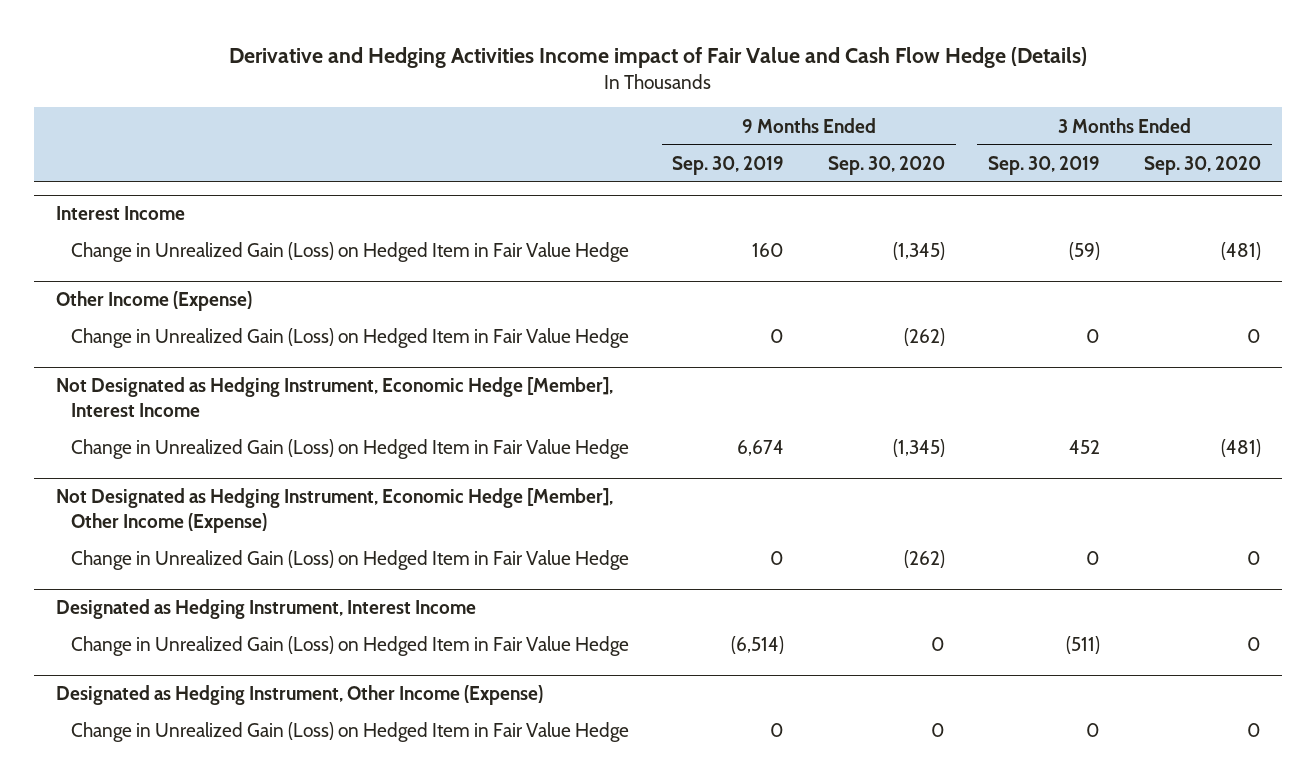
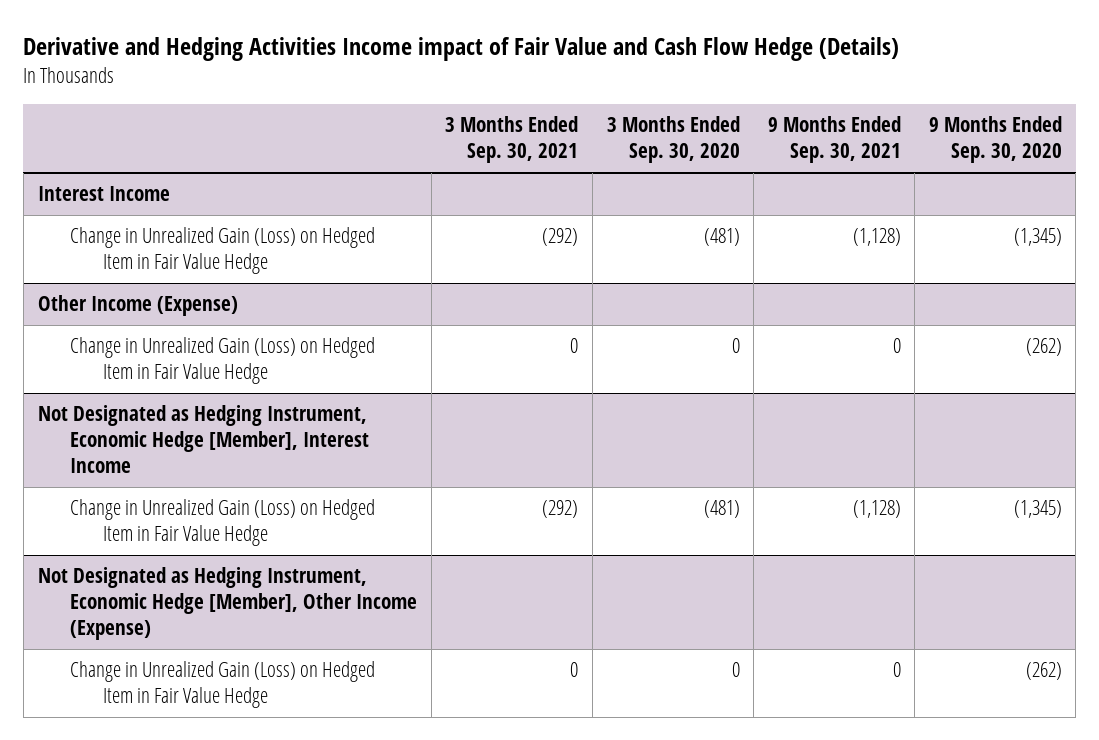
- | 9 Months Ended Sep. 30, 2019 | 9 Months Ended Sep. 30, 2020 | 3 Months Ended Sep. 30, 2019 | 3 Months Ended Sep. 30, 2020
+ | 3 Months Ended Sep. 30, 2021 | 3 Months Ended Sep. 30, 2020 | 9 Months Ended Sep. 30, 2021 | 9 Months Ended Sep. 30, 2020
- Designated as Hedging Instrument, Interest Income
- Change in Unrealized Gain (Loss) on Hedged Item in Fair Value Hedge | (6,514) | 0 | (511) | 0
- Designated as Hedging Instrument, Other Income (Expense)
- Change in Unrealized Gain (Loss) on Hedged Item in Fair Value Hedge | 0 | 0 | 0 | 0

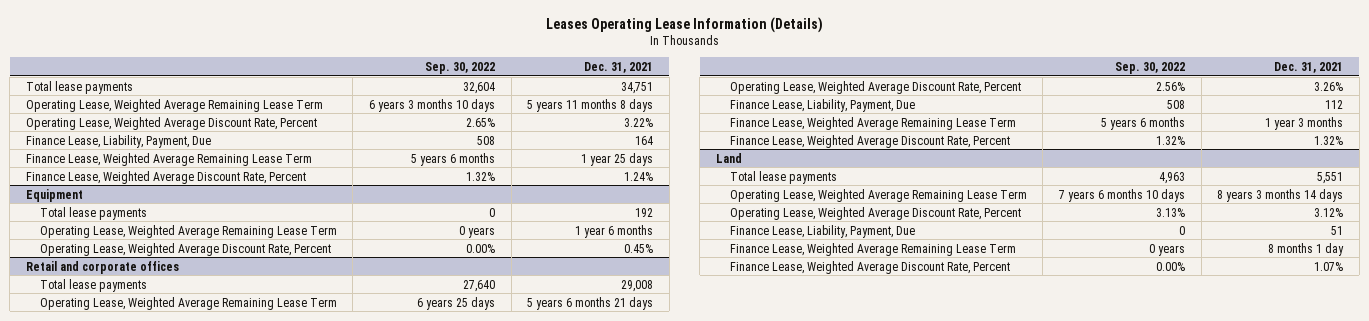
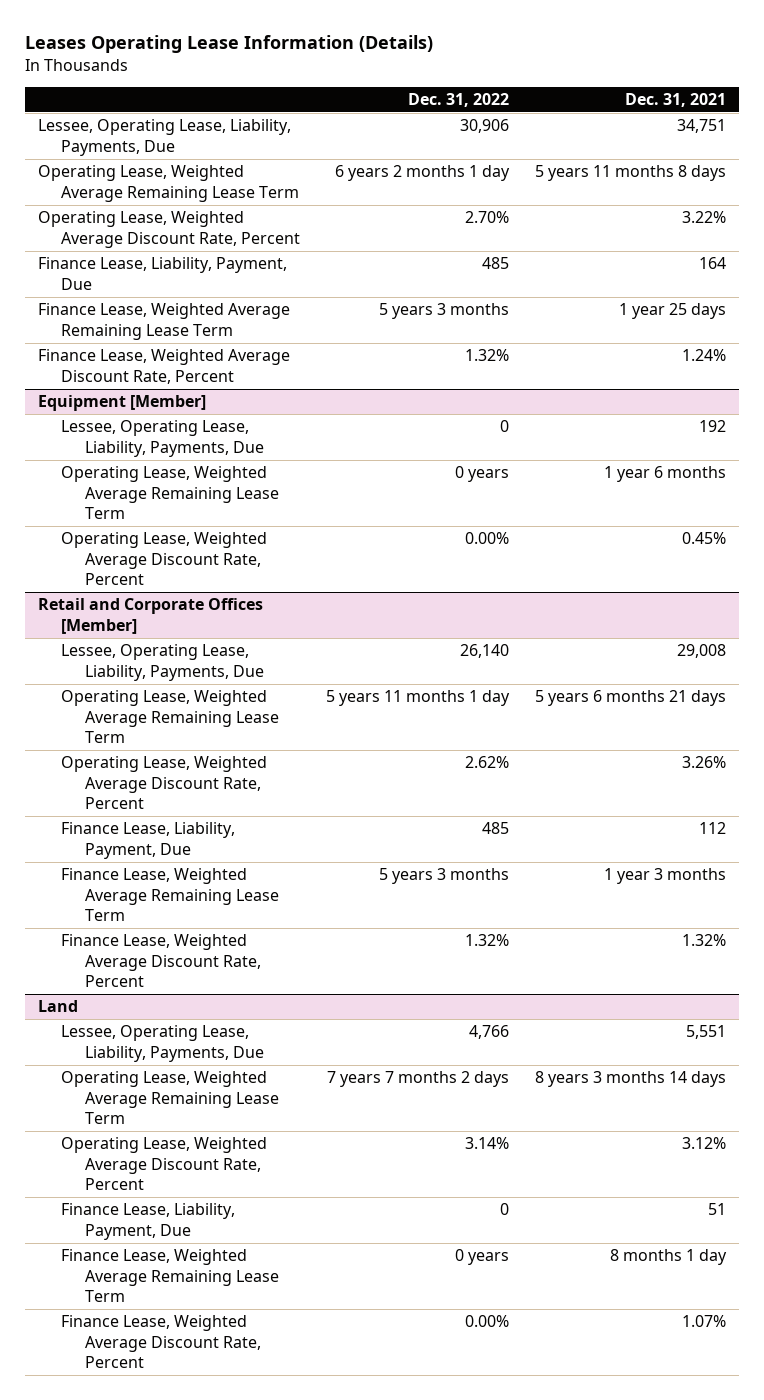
- | Sep. 30, 2022 | Dec. 31, 2021
+ | Dec. 31, 2022 | Dec. 31, 2021
- Total lease payments | 32,604 | 34,751
+ Lessee, Operating Lease, Liability, Payments, Due | 30,906 | 34,751
- Equipment
- Total lease payments | 0 | 192
+ Equipment [Member]
+ Lessee, Operating Lease, Liability, Payments, Due | 0 | 192
- Retail and corporate offices
- Total lease payments | 27,640 | 29,008
+ Retail and Corporate Offices [Member]
+ Lessee, Operating Lease, Liability, Payments, Due | 26,140 | 29,008
@ Land
- Total lease payments | 4,963 | 5,551
+ Lessee, Operating Lease, Liability, Payments, Due | 4,766 | 5,551

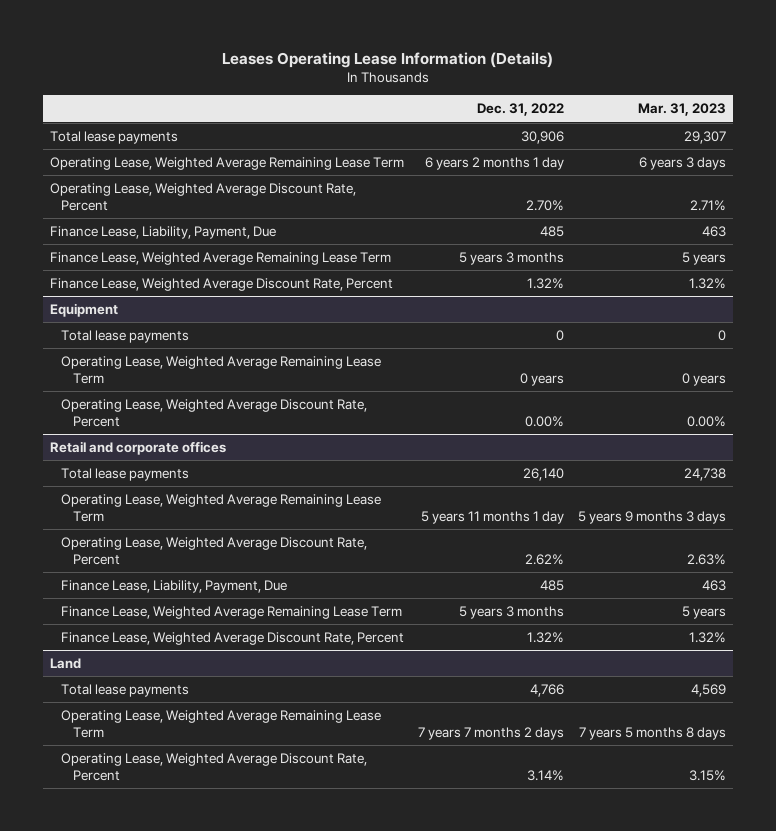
- | Dec. 31, 2022 | Dec. 31, 2021
+ | Dec. 31, 2022 | Mar. 31, 2023
- Lessee, Operating Lease, Liability, Payments, Due | 30,906 | 34,751
+ Total lease payments | 30,906 | 29,307
- Equipment [Member]
- Lessee, Operating Lease, Liability, Payments, Due | 0 | 192
+ Equipment
+ Total lease payments | 0 | 0
- Retail and Corporate Offices [Member]
- Lessee, Operating Lease, Liability, Payments, Due | 26,140 | 29,008
+ Retail and corporate offices
+ Total lease payments | 26,140 | 24,738
@ Land
- Lessee, Operating Lease, Liability, Payments, Due | 4,766 | 5,551
+ Total lease payments | 4,766 | 4,569
- Finance Lease, Liability, Payment, Due | 0 | 51
- Finance Lease, Weighted Average Remaining Lease Term | 0 years | 8 months 1 day
- Finance Lease, Weighted Average Discount Rate, Percent | 0.00% | 1.07%

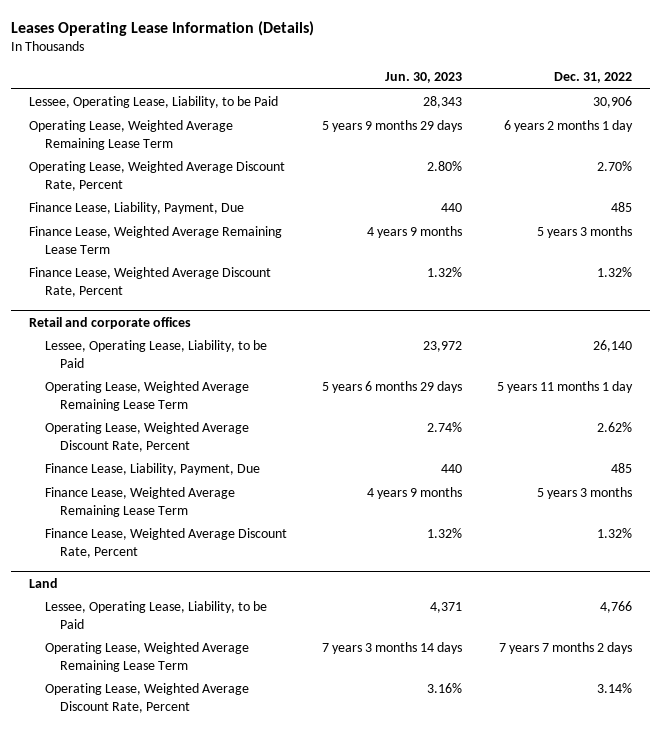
- | Dec. 31, 2022 | Mar. 31, 2023
+ | Jun. 30, 2023 | Dec. 31, 2022
- Total lease payments | 30,906 | 29,307
+ Lessee, Operating Lease, Liability, to be Paid | 28,343 | 30,906
- Equipment
- Total lease payments | 0 | 0
- Operating Lease, Weighted Average Remaining Lease Term | 0 years | 0 years
- Operating Lease, Weighted Average Discount Rate, Percent | 0.00% | 0.00%
@ Retail and corporate offices
- Total lease payments | 26,140 | 24,738
+ Lessee, Operating Lease, Liability, to be Paid | 23,972 | 26,140
@ Land
- Total lease payments | 4,766 | 4,569
+ Lessee, Operating Lease, Liability, to be Paid | 4,371 | 4,766

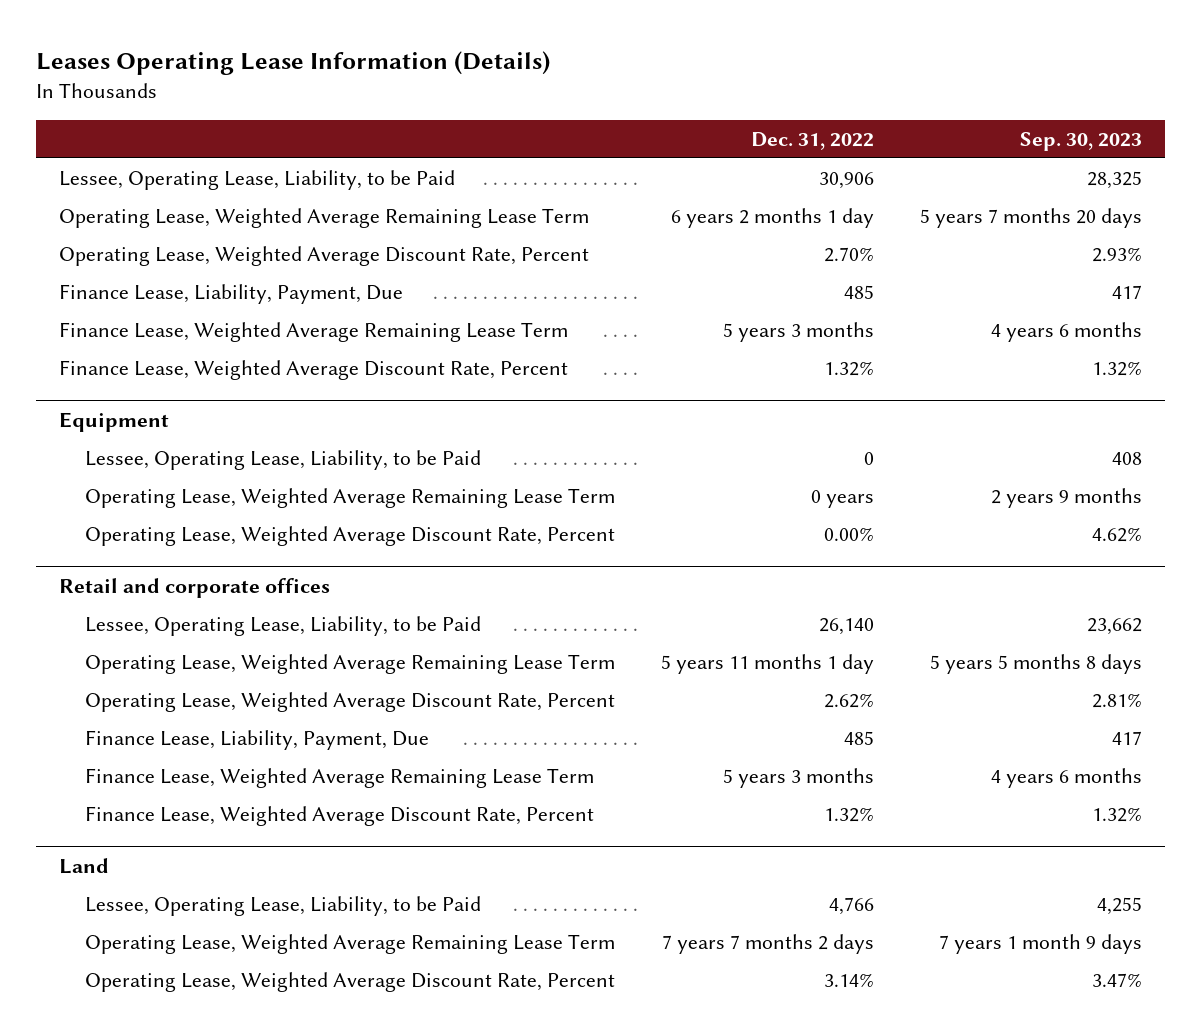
- | Jun. 30, 2023 | Dec. 31, 2022
+ | Dec. 31, 2022 | Sep. 30, 2023
+ Equipment
+ Lessee, Operating Lease, Liability, to be Paid | 0 | 408
+ Operating Lease, Weighted Average Remaining Lease Term | 0 years | 2 years 9 months
+ Operating Lease, Weighted Average Discount Rate, Percent | 0.00% | 4.62%

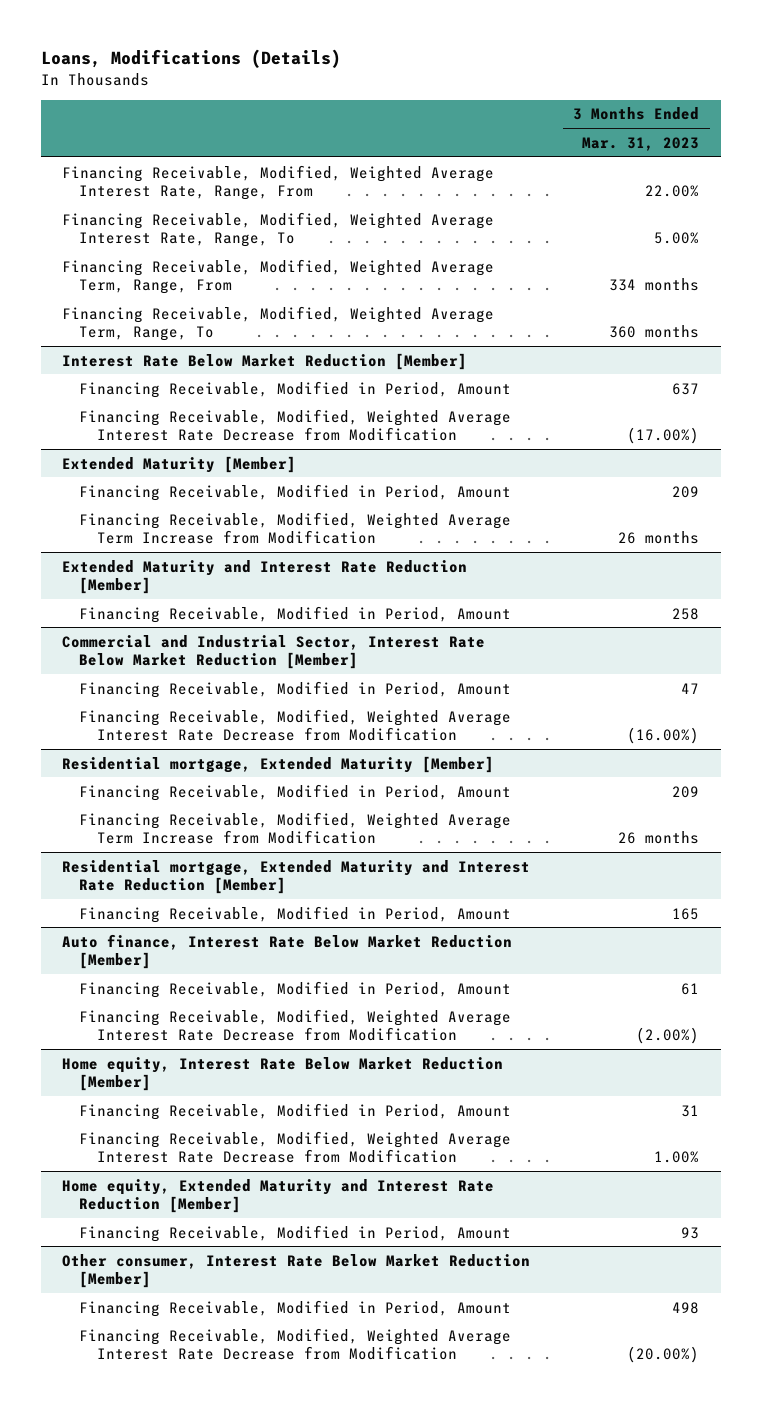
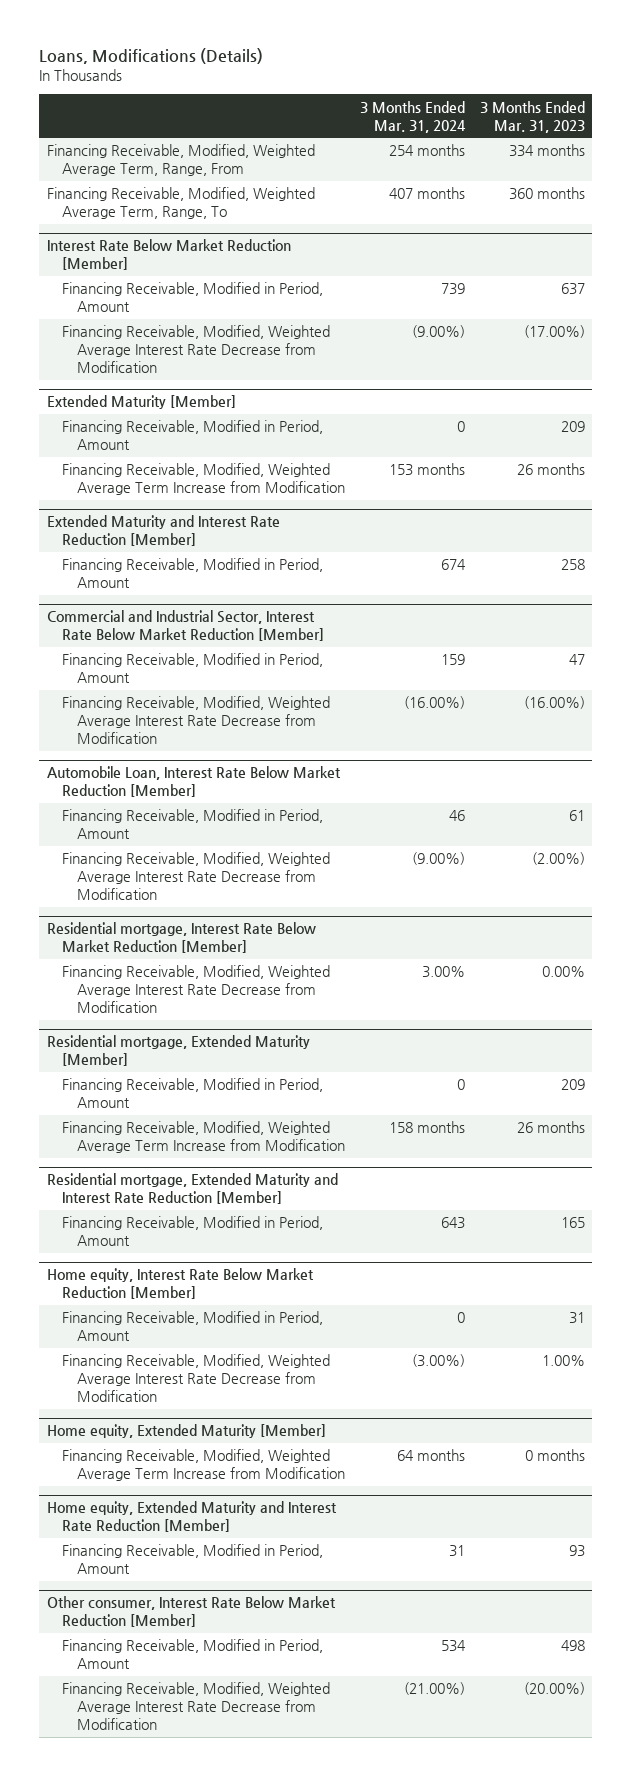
- | 3 Months Ended Mar. 31, 2023
+ | 3 Months Ended Mar. 31, 2024 | 3 Months Ended Mar. 31, 2023
- Financing Receivable, Modified, Weighted Average Interest Rate, Range, From | 22.00%
- Financing Receivable, Modified, Weighted Average Interest Rate, Range, To | 5.00%
+ Automobile Loan, Interest Rate Below Market Reduction [Member]
+ Financing Receivable, Modified in Period, Amount | 46 | 61
+ Financing Receivable, Modified, Weighted Average Interest Rate Decrease from Modification | (9.00%) | (2.00%)
+ Residential mortgage, Interest Rate Below Market Reduction [Member]
+ Financing Receivable, Modified, Weighted Average Interest Rate Decrease from Modification | 3.00% | 0.00%
- Auto finance, Interest Rate Below Market Reduction [Member]
- Financing Receivable, Modified in Period, Amount | 61
- Financing Receivable, Modified, Weighted Average Interest Rate Decrease from Modification | (2.00%)
+ Home equity, Extended Maturity [Member]
+ Financing Receivable, Modified, Weighted Average Term Increase from Modification | 64 months | 0 months

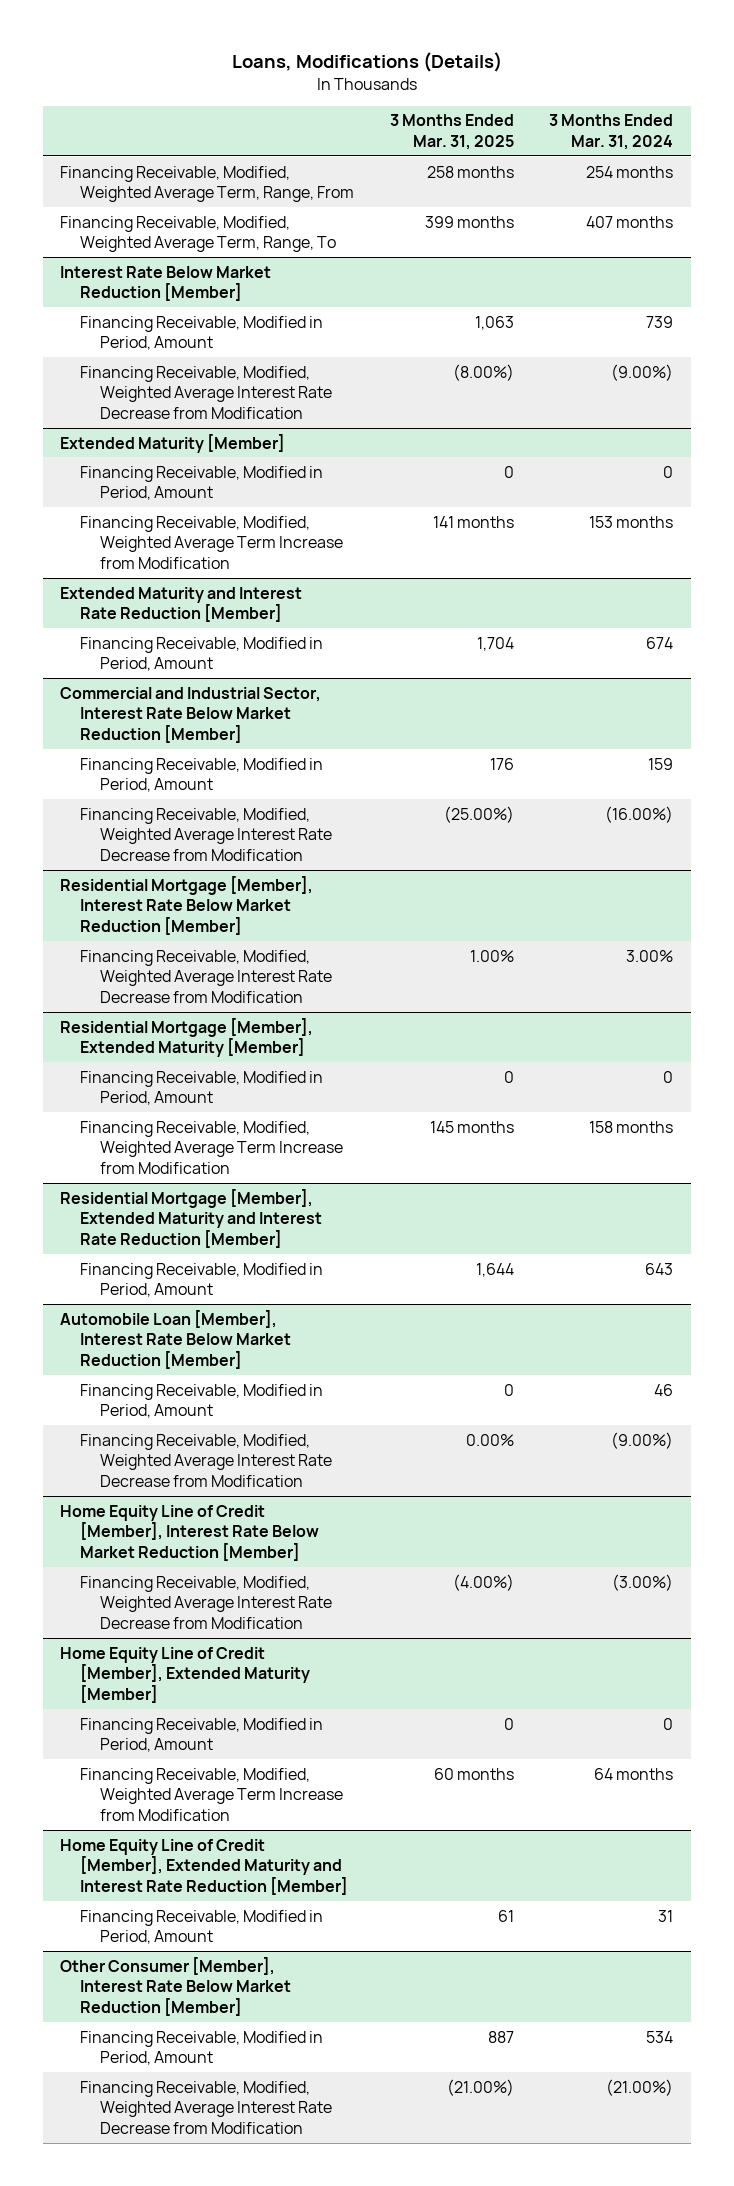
- | 3 Months Ended Mar. 31, 2024 | 3 Months Ended Mar. 31, 2023
+ | 3 Months Ended Mar. 31, 2025 | 3 Months Ended Mar. 31, 2024
- Automobile Loan, Interest Rate Below Market Reduction [Member]
- Financing Receivable, Modified in Period, Amount | 46 | 61
- Financing Receivable, Modified, Weighted Average Interest Rate Decrease from Modification | (9.00%) | (2.00%)
- Residential mortgage, Interest Rate Below Market Reduction [Member]
+ Residential Mortgage [Member], Interest Rate Below Market Reduction [Member]
- Residential mortgage, Extended Maturity [Member]
+ Residential Mortgage [Member], Extended Maturity [Member]
- Residential mortgage, Extended Maturity and Interest Rate Reduction [Member]
+ Residential Mortgage [Member], Extended Maturity and Interest Rate Reduction [Member]
- Home equity, Interest Rate Below Market Reduction [Member]
- Financing Receivable, Modified in Period, Amount | 0 | 31
+ Automobile Loan [Member], Interest Rate Below Market Reduction [Member]
+ Financing Receivable, Modified in Period, Amount | 0 | 46
+ Financing Receivable, Modified, Weighted Average Interest Rate Decrease from Modification | 0.00% | (9.00%)
+ Home Equity Line of Credit [Member], Interest Rate Below Market Reduction [Member]
- Home equity, Extended Maturity [Member]
+ Home Equity Line of Credit [Member], Extended Maturity [Member]
+ Financing Receivable, Modified in Period, Amount | 0 | 0
- Home equity, Extended Maturity and Interest Rate Reduction [Member]
+ Home Equity Line of Credit [Member], Extended Maturity and Interest Rate Reduction [Member]
- Other consumer, Interest Rate Below Market Reduction [Member]
+ Other Consumer [Member], Interest Rate Below Market Reduction [Member]

